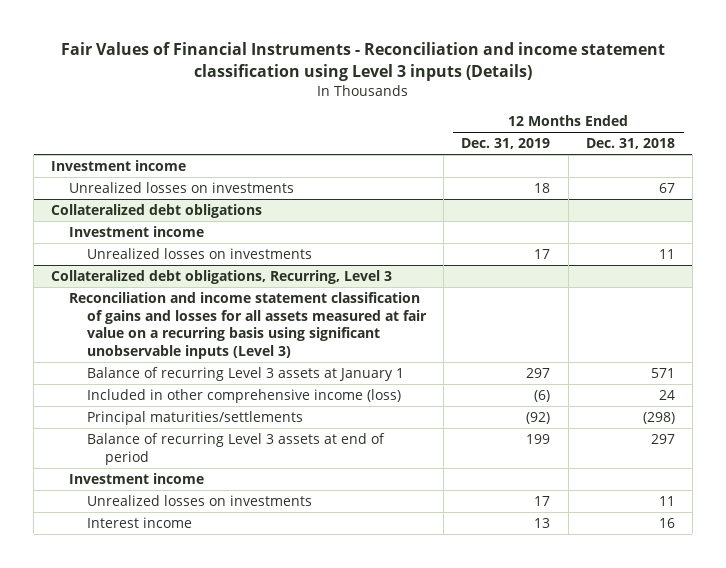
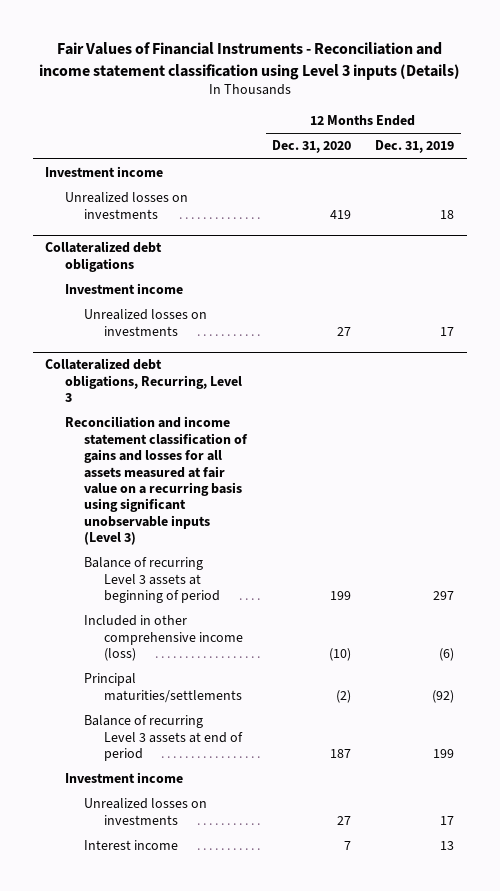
- | 12 Months Ended Dec. 31, 2019 | 12 Months Ended Dec. 31, 2018
+ | 12 Months Ended Dec. 31, 2020 | 12 Months Ended Dec. 31, 2019
@ Collateralized debt obligations, Recurring, Level 3
- Balance of recurring Level 3 assets at January 1 | 297 | 571
+ Balance of recurring Level 3 assets at beginning of period | 199 | 297

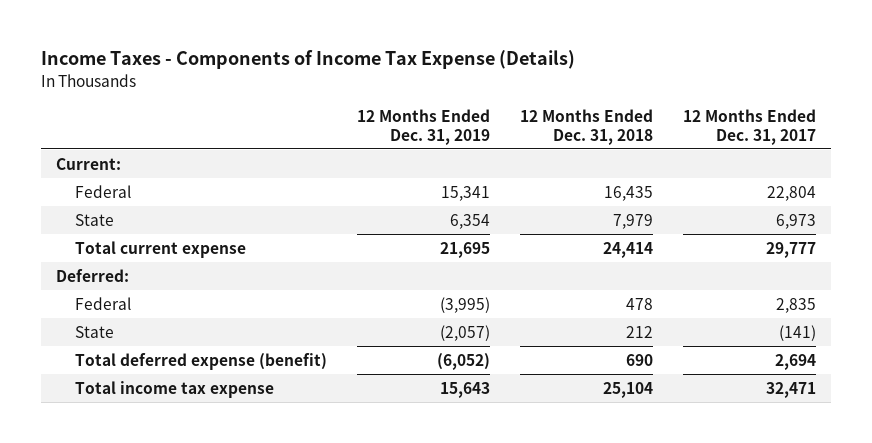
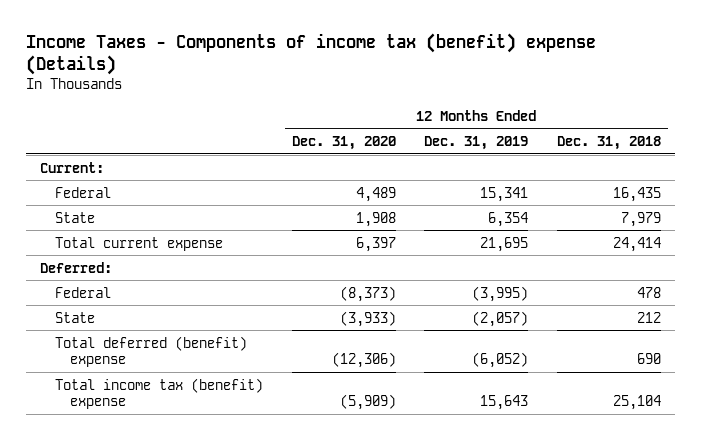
- Income Taxes - Components of Income Tax Expense (Details)
+ Income Taxes - Components of income tax (benefit) expense (Details)
- | 12 Months Ended Dec. 31, 2019 | 12 Months Ended Dec. 31, 2018 | 12 Months Ended Dec. 31, 2017
+ | 12 Months Ended Dec. 31, 2020 | 12 Months Ended Dec. 31, 2019 | 12 Months Ended Dec. 31, 2018
- Total deferred expense (benefit) | (6,052) | 690 | 2,694
- Total income tax expense | 15,643 | 25,104 | 32,471
+ Total deferred (benefit) expense | (12,306) | (6,052) | 690
+ Total income tax (benefit) expense | (5,909) | 15,643 | 25,104

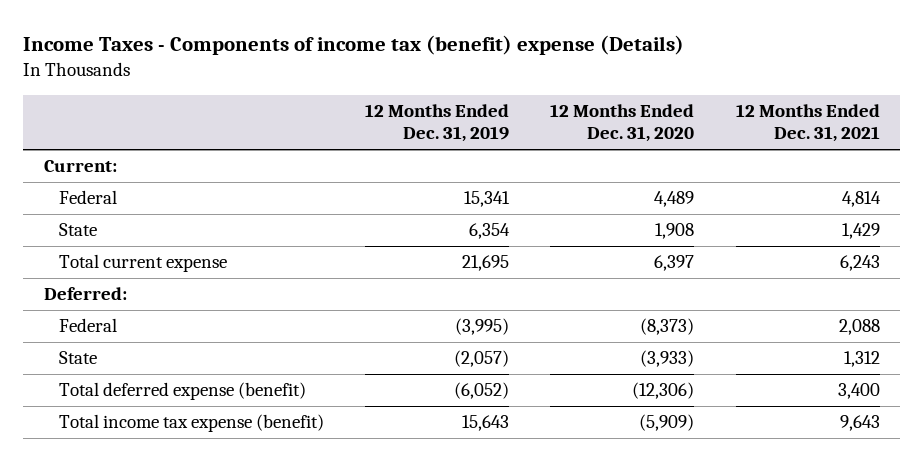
- | 12 Months Ended Dec. 31, 2020 | 12 Months Ended Dec. 31, 2019 | 12 Months Ended Dec. 31, 2018
+ | 12 Months Ended Dec. 31, 2019 | 12 Months Ended Dec. 31, 2020 | 12 Months Ended Dec. 31, 2021
- Total deferred (benefit) expense | (12,306) | (6,052) | 690
- Total income tax (benefit) expense | (5,909) | 15,643 | 25,104
+ Total deferred expense (benefit) | (6,052) | (12,306) | 3,400
+ Total income tax expense (benefit) | 15,643 | (5,909) | 9,643

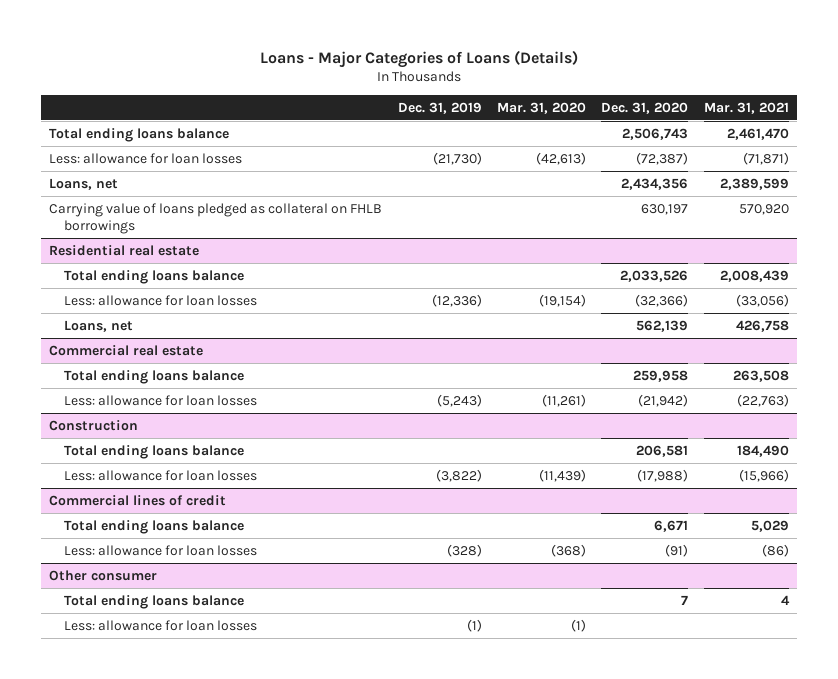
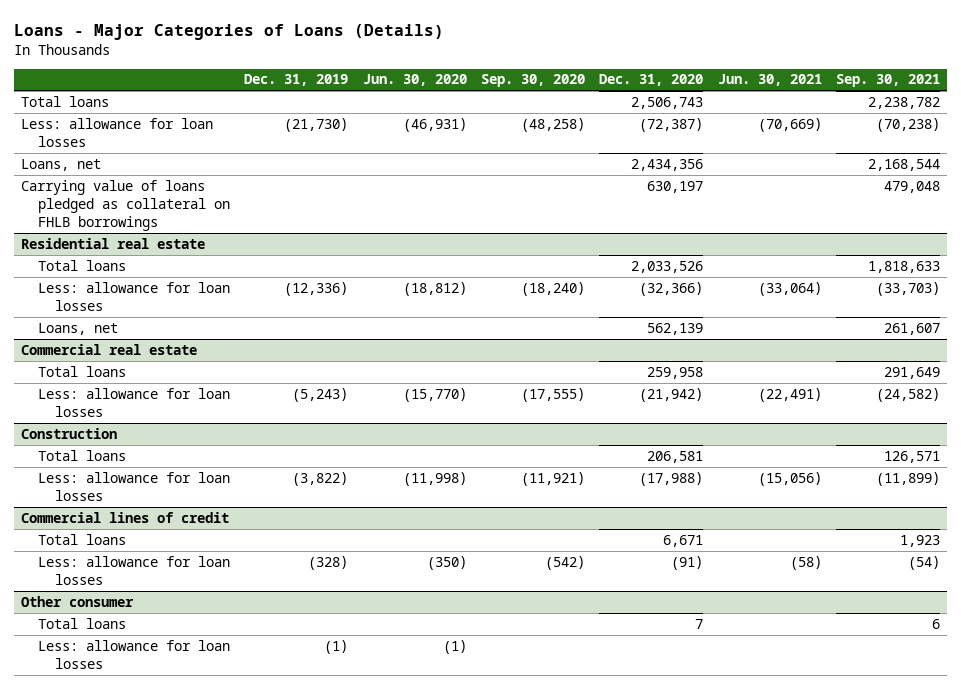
- | Dec. 31, 2019 | Mar. 31, 2020 | Dec. 31, 2020 | Mar. 31, 2021
+ | Dec. 31, 2019 | Jun. 30, 2020 | Sep. 30, 2020 | Dec. 31, 2020 | Jun. 30, 2021 | Sep. 30, 2021
- Total ending loans balance | | | 2,506,743 | 2,461,470
+ Total loans | | | | 2,506,743 | | 2,238,782
@ Residential real estate
- Total ending loans balance | | | 2,033,526 | 2,008,439
+ Total loans | | | | 2,033,526 | | 1,818,633
@ Commercial real estate
- Total ending loans balance | | | 259,958 | 263,508
+ Total loans | | | | 259,958 | | 291,649
@ Construction
- Total ending loans balance | | | 206,581 | 184,490
+ Total loans | | | | 206,581 | | 126,571
@ Commercial lines of credit
- Total ending loans balance | | | 6,671 | 5,029
+ Total loans | | | | 6,671 | | 1,923
@ Other consumer
- Total ending loans balance | | | 7 | 4
+ Total loans | | | | 7 | | 6

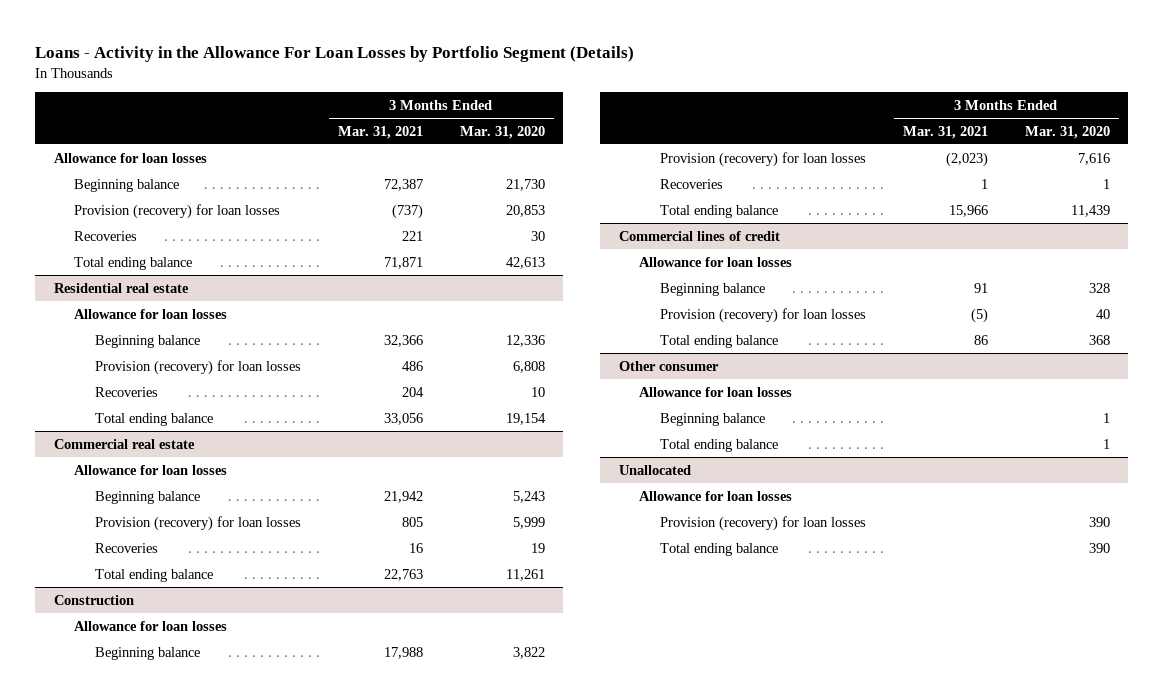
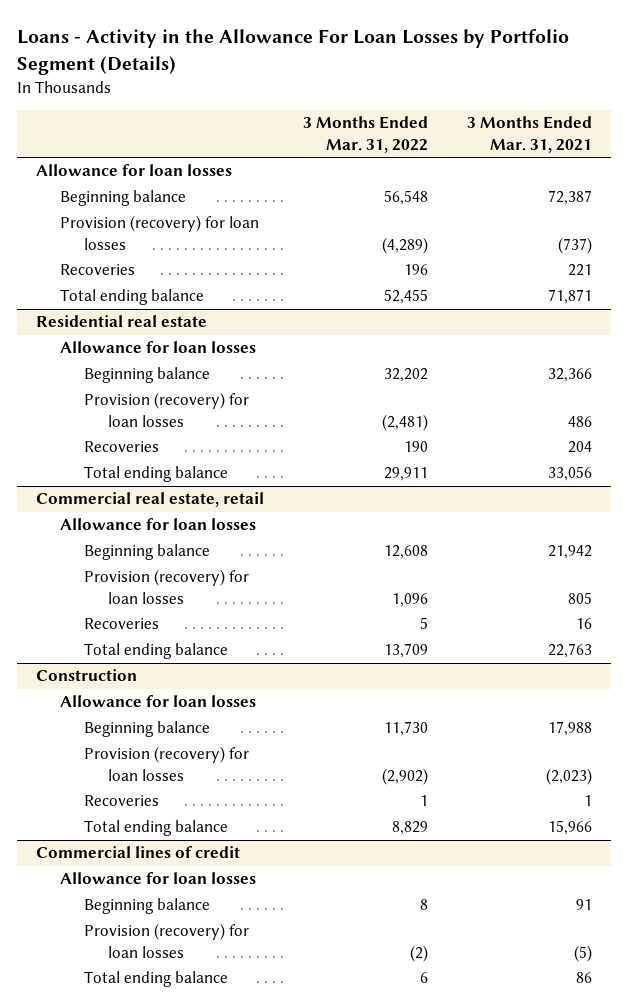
- | 3 Months Ended Mar. 31, 2021 | 3 Months Ended Mar. 31, 2020
+ | 3 Months Ended Mar. 31, 2022 | 3 Months Ended Mar. 31, 2021
- Commercial real estate
+ Commercial real estate, retail
- Other consumer
- Allowance for loan losses
- Beginning balance | | 1
- Total ending balance | | 1
- Unallocated
- Allowance for loan losses
- Provision (recovery) for loan losses | | 390
- Total ending balance | | 390

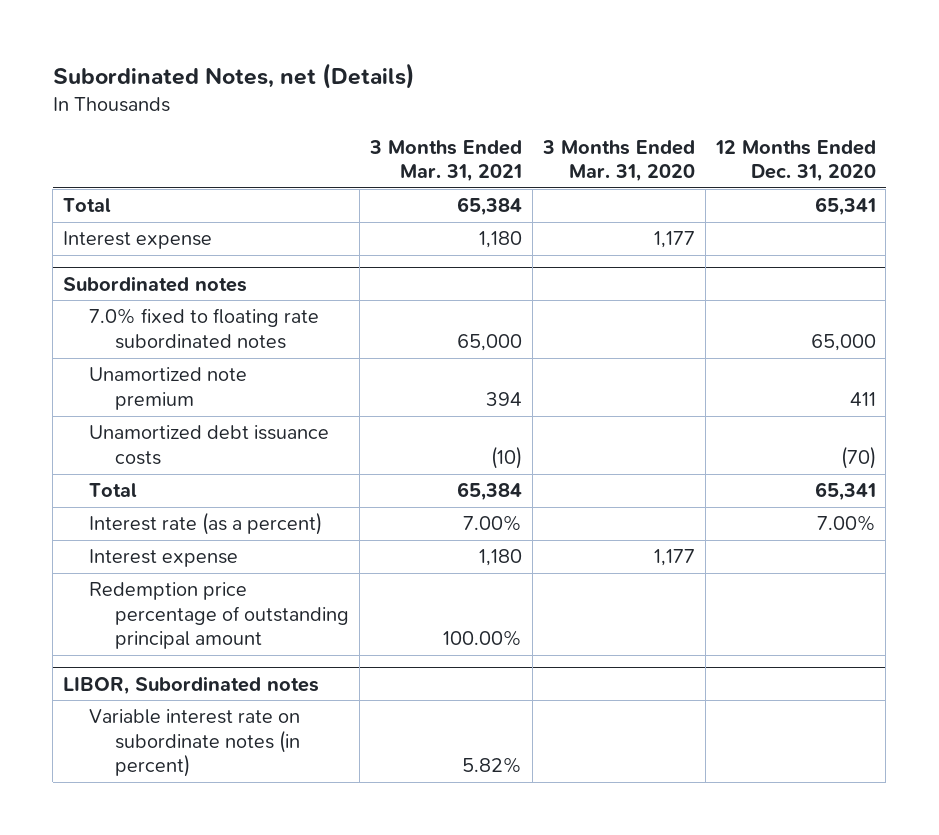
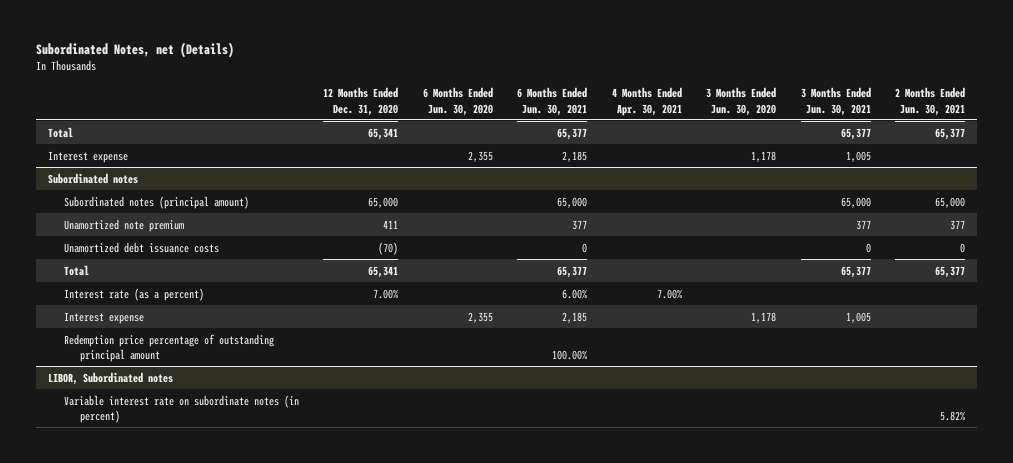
- | 3 Months Ended Mar. 31, 2021 | 3 Months Ended Mar. 31, 2020 | 12 Months Ended Dec. 31, 2020
+ | 12 Months Ended Dec. 31, 2020 | 6 Months Ended Jun. 30, 2020 | 6 Months Ended Jun. 30, 2021 | 4 Months Ended Apr. 30, 2021 | 3 Months Ended Jun. 30, 2020 | 3 Months Ended Jun. 30, 2021 | 2 Months Ended Jun. 30, 2021
@ Subordinated notes
- 7.0% fixed to floating rate subordinated notes | 65,000 | | 65,000
+ Subordinated notes (principal amount) | 65,000 | | 65,000 | | | 65,000 | 65,000

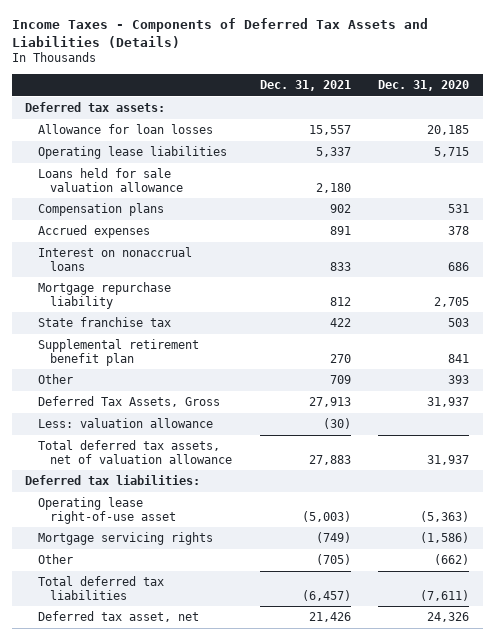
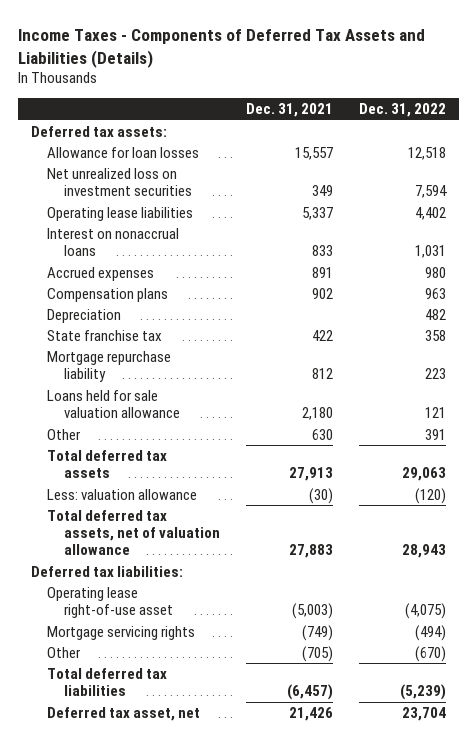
- | Dec. 31, 2021 | Dec. 31, 2020
+ | Dec. 31, 2021 | Dec. 31, 2022
+ Net unrealized loss on investment securities | 349 | 7,594
moved down: Accrued expenses | 891 | 980
moved down: Compensation plans | 902 | 963
+ Depreciation | | 482
- Supplemental retirement benefit plan | 270 | 841
- Other | 709 | 393
- Deferred Tax Assets, Gross | 27,913 | 31,937
moved down: Mortgage repurchase liability | 812 | 223
moved down: Loans held for sale valuation allowance | 2,180 | 121
+ Other | 630 | 391
+ Total deferred tax assets | 27,913 | 29,063

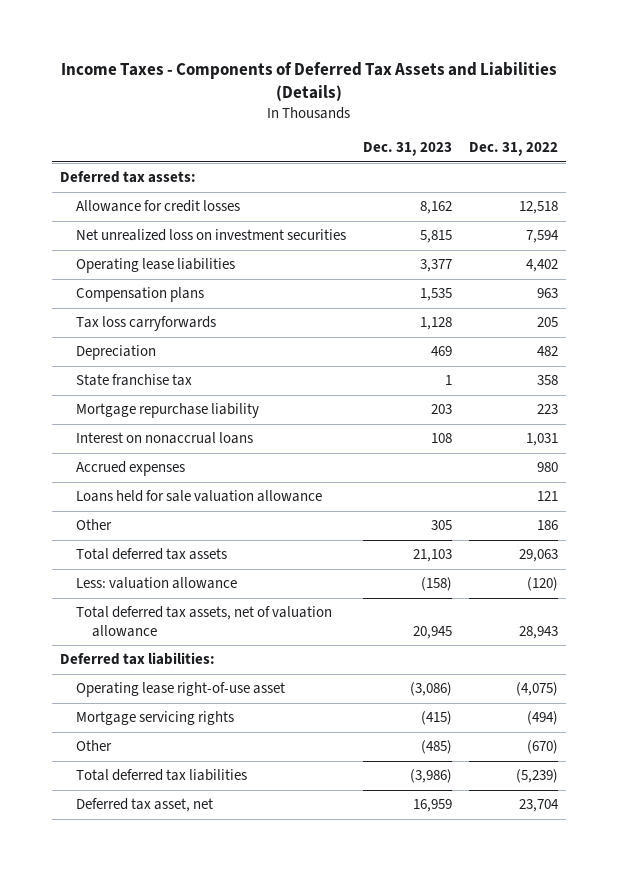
- | Dec. 31, 2021 | Dec. 31, 2022
+ | Dec. 31, 2023 | Dec. 31, 2022
- Allowance for loan losses | 15,557 | 12,518
+ Allowance for credit losses | 8,162 | 12,518
+ Tax loss carryforwards | 1,128 | 205
moved down: Interest on nonaccrual loans | 108 | 1,031
moved down: Accrued expenses | | 980
- Other | 630 | 391
+ Other | 305 | 186

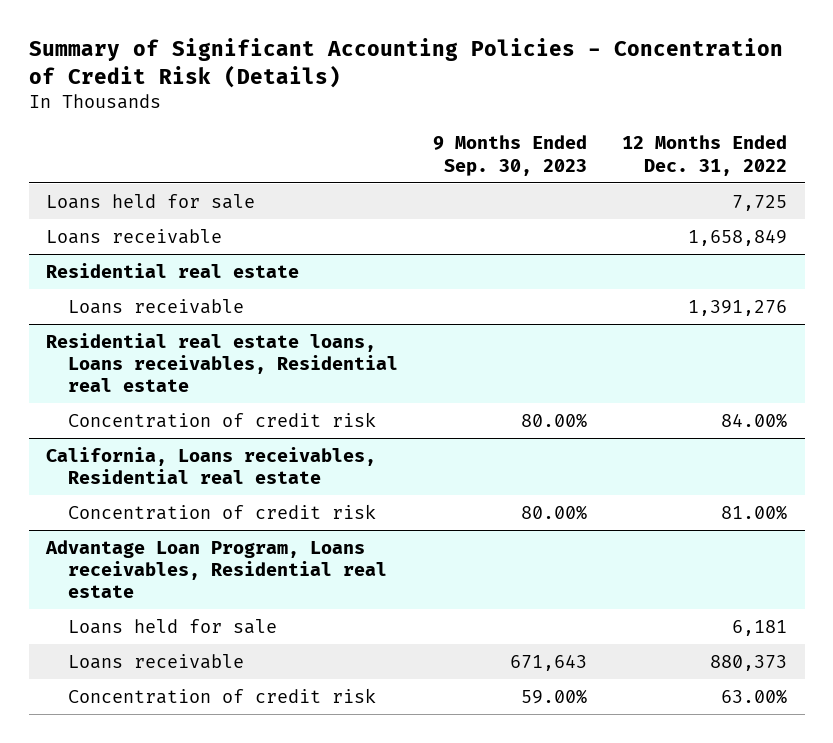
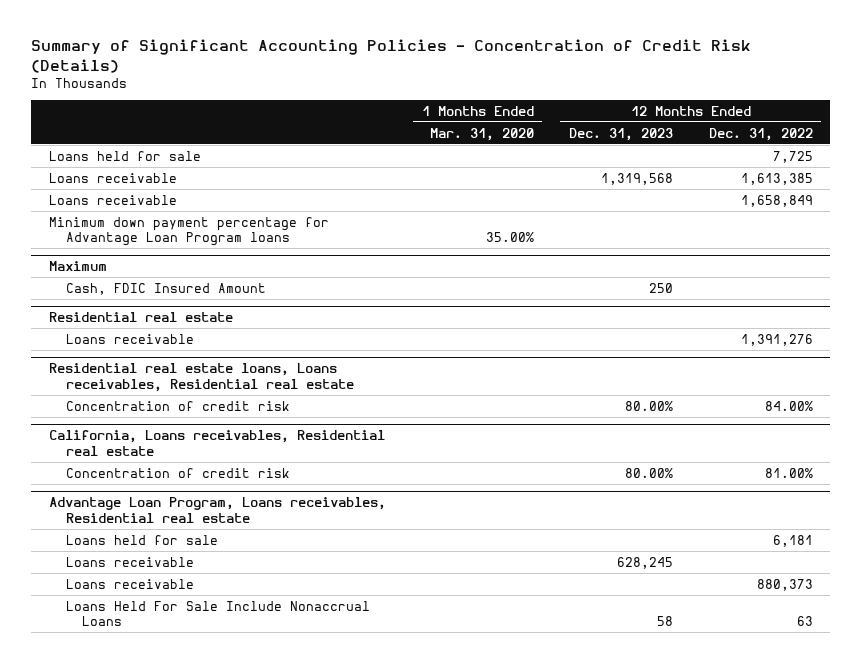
- | 9 Months Ended Sep. 30, 2023 | 12 Months Ended Dec. 31, 2022
+ | 1 Months Ended Mar. 31, 2020 | 12 Months Ended Dec. 31, 2023 | 12 Months Ended Dec. 31, 2022
+ Loans receivable | | 1,319,568 | 1,613,385
+ Minimum down payment percentage for Advantage Loan Program loans | 35.00% | |
+ Maximum
+ Cash, FDIC Insured Amount | | 250 |
@ Advantage Loan Program, Loans receivables, Residential real estate
+ Loans receivable | | 628,245 |
- Concentration of credit risk | 59.00% | 63.00%
+ Loans Held For Sale Include Nonaccrual Loans | | 58 | 63

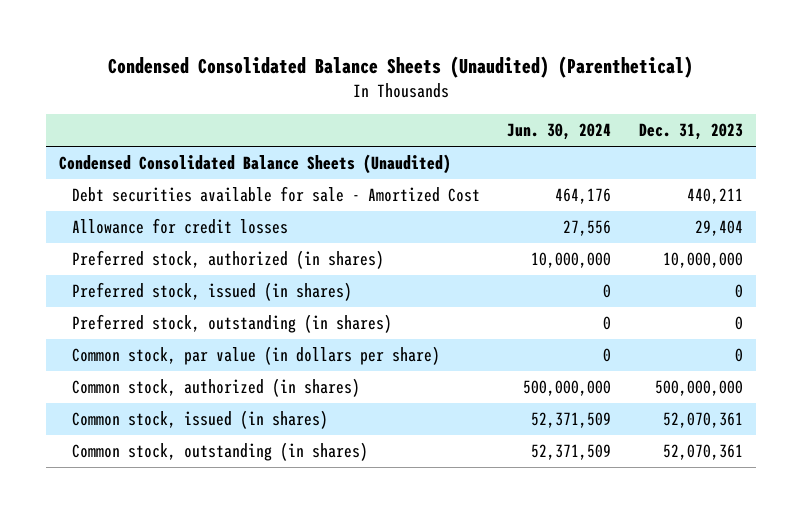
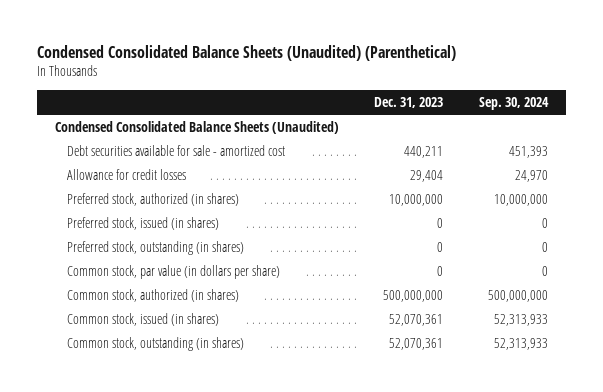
- | Jun. 30, 2024 | Dec. 31, 2023
+ | Dec. 31, 2023 | Sep. 30, 2024
- Debt securities available for sale - Amortized Cost | 464,176 | 440,211
+ Debt securities available for sale - amortized cost | 440,211 | 451,393

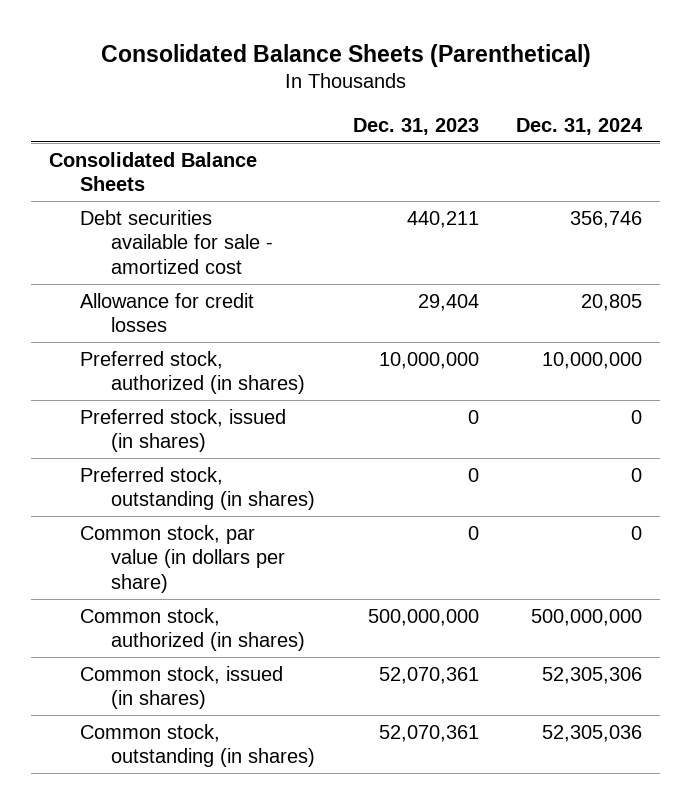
- Condensed Consolidated Balance Sheets (Unaudited) (Parenthetical)
+ Consolidated Balance Sheets (Parenthetical)
- | Dec. 31, 2023 | Sep. 30, 2024
+ | Dec. 31, 2023 | Dec. 31, 2024
- Condensed Consolidated Balance Sheets (Unaudited)
+ Consolidated Balance Sheets

